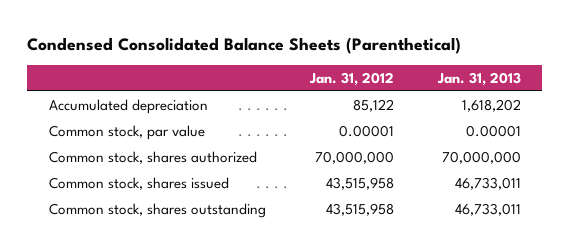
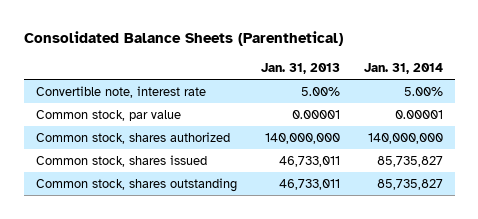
- Condensed Consolidated Balance Sheets (Parenthetical)
+ Consolidated Balance Sheets (Parenthetical)
- | Jan. 31, 2012 | Jan. 31, 2013
+ | Jan. 31, 2013 | Jan. 31, 2014
- Accumulated depreciation | 85,122 | 1,618,202
+ Convertible note, interest rate | 5.00% | 5.00%
- Common stock, shares authorized | 70,000,000 | 70,000,000
+ Common stock, shares authorized | 140,000,000 | 140,000,000

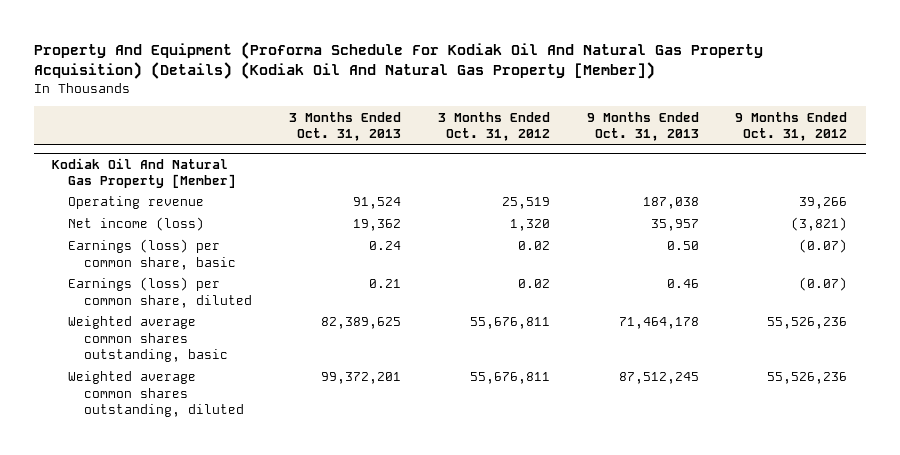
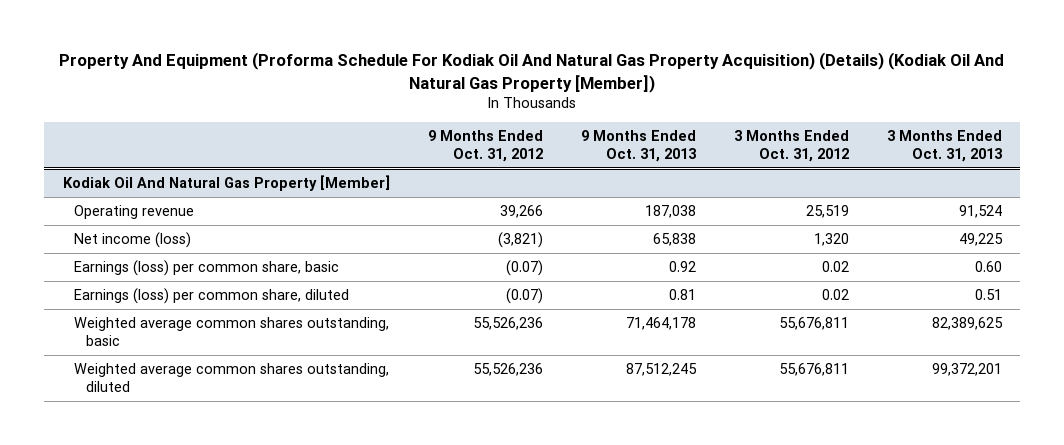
- | 3 Months Ended Oct. 31, 2013 | 3 Months Ended Oct. 31, 2012 | 9 Months Ended Oct. 31, 2013 | 9 Months Ended Oct. 31, 2012
+ | 9 Months Ended Oct. 31, 2012 | 9 Months Ended Oct. 31, 2013 | 3 Months Ended Oct. 31, 2012 | 3 Months Ended Oct. 31, 2013
@ Kodiak Oil And Natural Gas Property [Member]
- Net income (loss) | 19,362 | 1,320 | 35,957 | (3,821)
- Earnings (loss) per common share, basic | 0.24 | 0.02 | 0.50 | (0.07)
- Earnings (loss) per common share, diluted | 0.21 | 0.02 | 0.46 | (0.07)
+ Net income (loss) | (3,821) | 65,838 | 1,320 | 49,225
+ Earnings (loss) per common share, basic | (0.07) | 0.92 | 0.02 | 0.60
+ Earnings (loss) per common share, diluted | (0.07) | 0.81 | 0.02 | 0.51

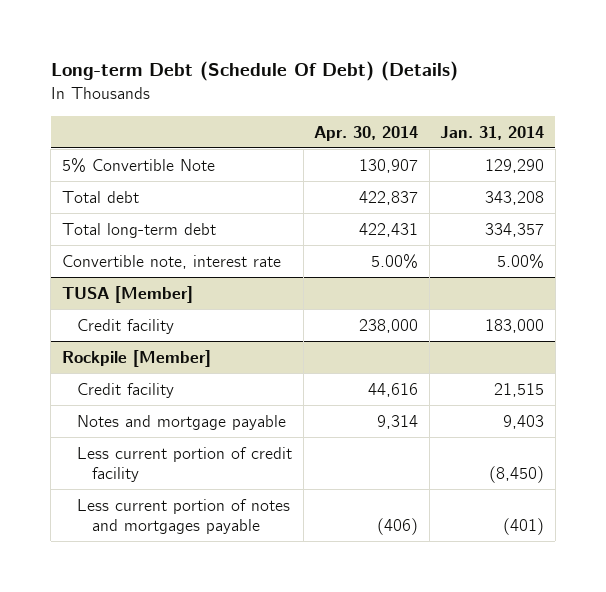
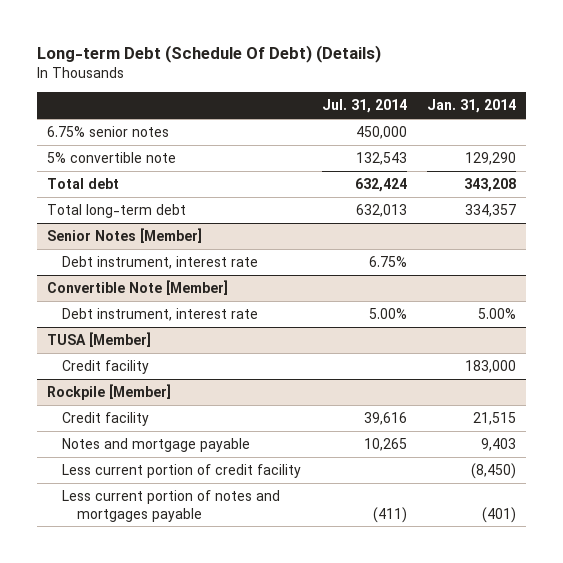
- | Apr. 30, 2014 | Jan. 31, 2014
+ | Jul. 31, 2014 | Jan. 31, 2014
- 5% Convertible Note | 130,907 | 129,290
+ 6.75% senior notes | 450,000 |
+ 5% convertible note | 132,543 | 129,290
- Convertible note, interest rate | 5.00% | 5.00%
+ Senior Notes [Member]
+ Debt instrument, interest rate | 6.75% |
+ Convertible Note [Member]
+ Debt instrument, interest rate | 5.00% | 5.00%

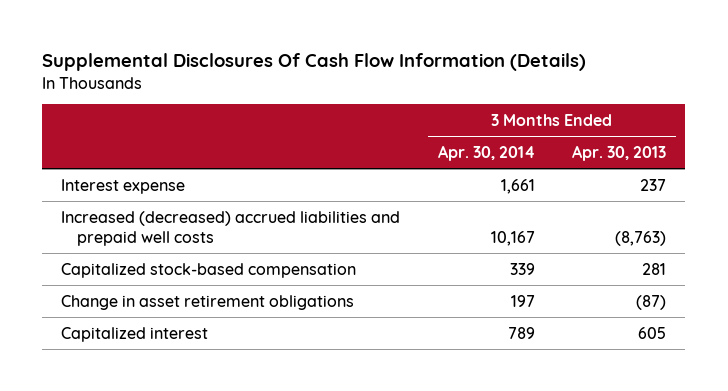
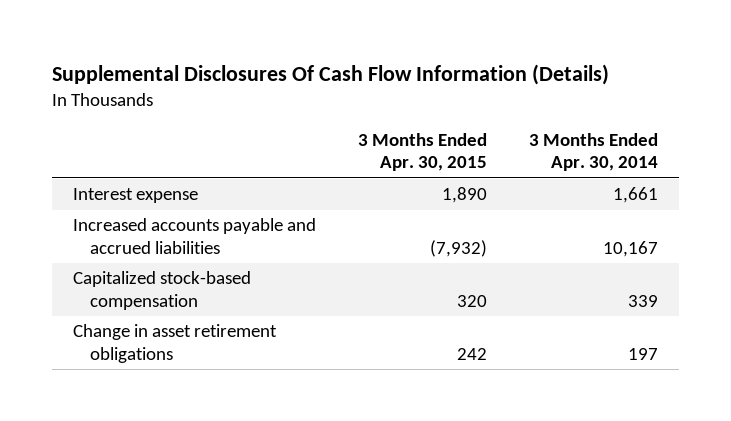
- | 3 Months Ended Apr. 30, 2014 | 3 Months Ended Apr. 30, 2013
+ | 3 Months Ended Apr. 30, 2015 | 3 Months Ended Apr. 30, 2014
- Increased (decreased) accrued liabilities and prepaid well costs | 10,167 | (8,763)
+ Increased accounts payable and accrued liabilities | (7,932) | 10,167
- Capitalized interest | 789 | 605

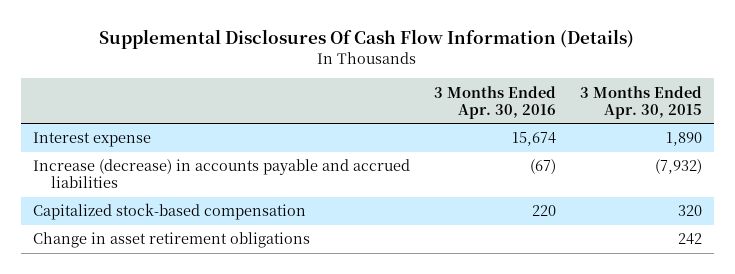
- | 3 Months Ended Apr. 30, 2015 | 3 Months Ended Apr. 30, 2014
+ | 3 Months Ended Apr. 30, 2016 | 3 Months Ended Apr. 30, 2015
- Increased accounts payable and accrued liabilities | (7,932) | 10,167
+ Increase (decrease) in accounts payable and accrued liabilities | (67) | (7,932)

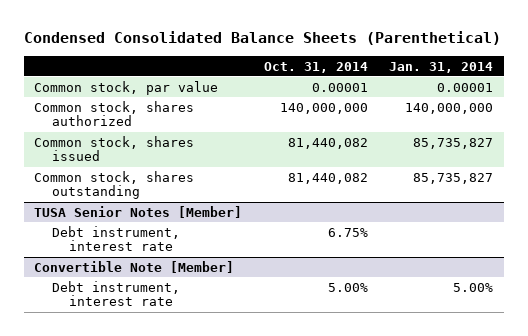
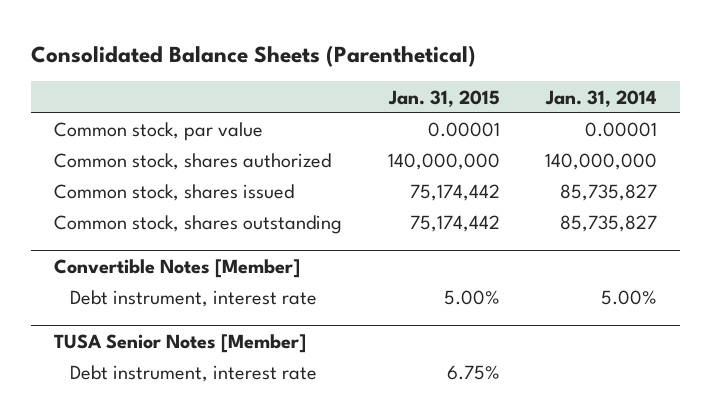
- Condensed Consolidated Balance Sheets (Parenthetical)
+ Consolidated Balance Sheets (Parenthetical)
- | Oct. 31, 2014 | Jan. 31, 2014
+ | Jan. 31, 2015 | Jan. 31, 2014
+ Convertible Notes [Member]
+ Debt instrument, interest rate | 5.00% | 5.00%
- Convertible Note [Member]
- Debt instrument, interest rate | 5.00% | 5.00%

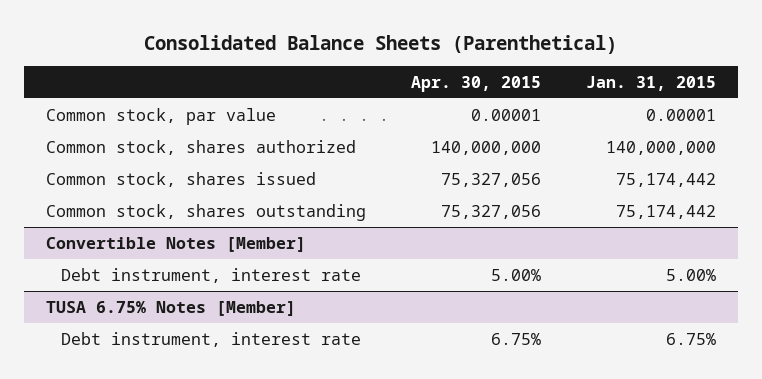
- | Jan. 31, 2015 | Jan. 31, 2014
+ | Apr. 30, 2015 | Jan. 31, 2015
- TUSA Senior Notes [Member]
+ TUSA 6.75% Notes [Member]

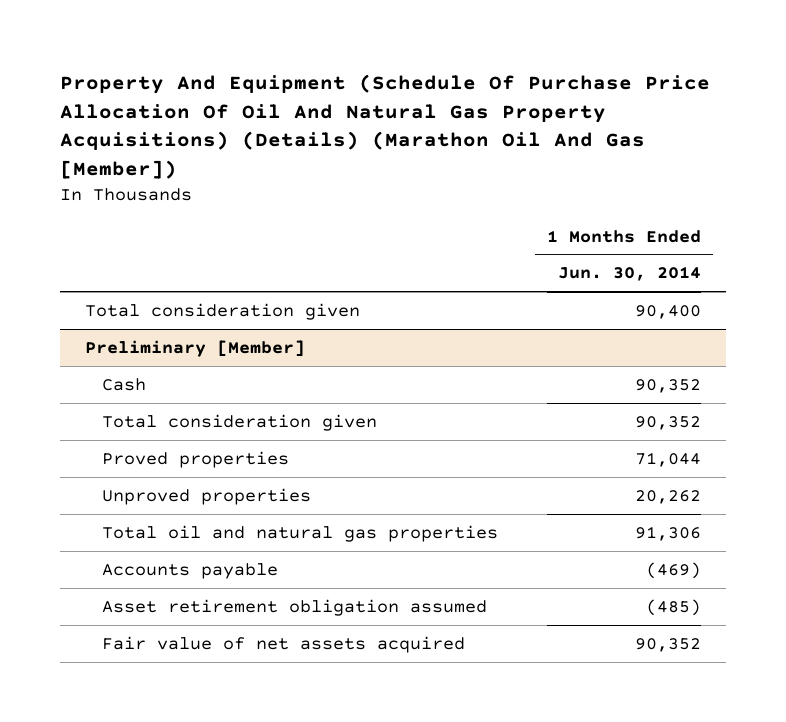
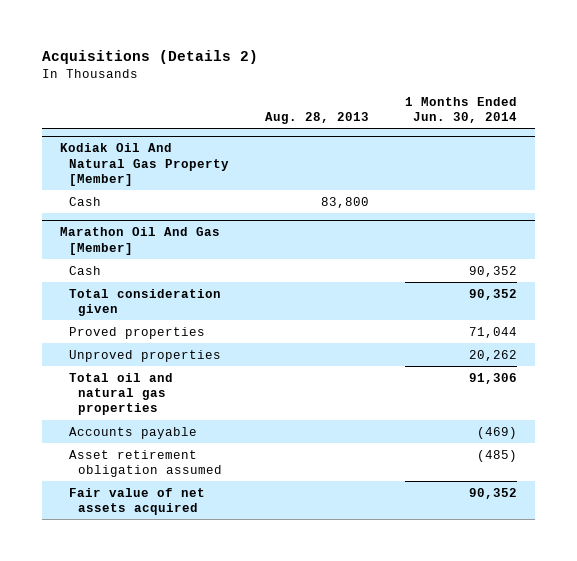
- Property And Equipment (Schedule Of Purchase Price Allocation Of Oil And Natural Gas Property Acquisitions) (Details) (Marathon Oil And Gas [Member])
+ Acquisitions (Details 2)
- | 1 Months Ended Jun. 30, 2014
+ | Aug. 28, 2013 | 1 Months Ended Jun. 30, 2014
- Total consideration given | 90,400
- Preliminary [Member]
+ Kodiak Oil And Natural Gas Property [Member]
+ Cash | 83,800 |
+ Marathon Oil And Gas [Member]

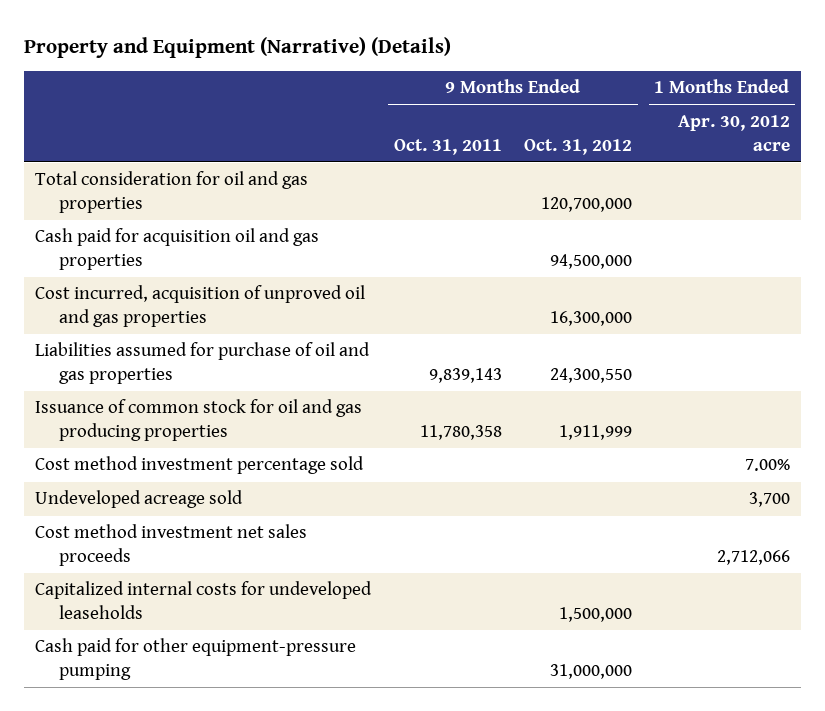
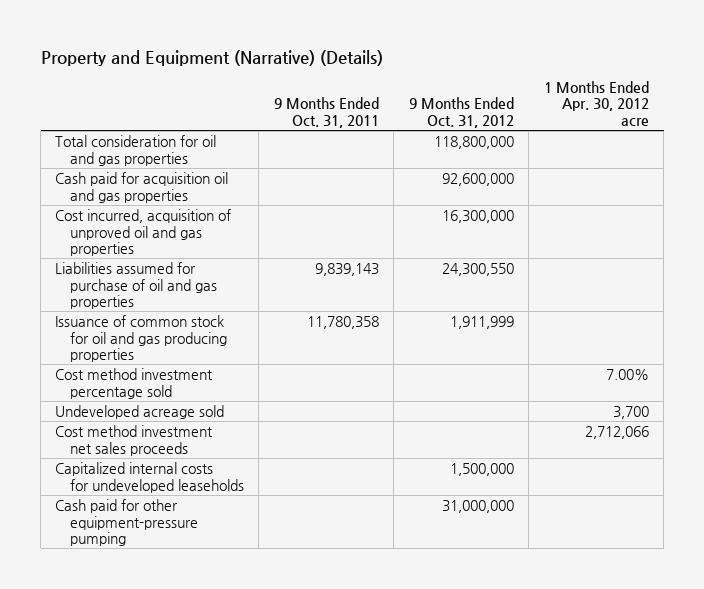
- Total consideration for oil and gas properties | | 120,700,000 |
- Cash paid for acquisition oil and gas properties | | 94,500,000 |
+ Total consideration for oil and gas properties | | 118,800,000 |
+ Cash paid for acquisition oil and gas properties | | 92,600,000 |

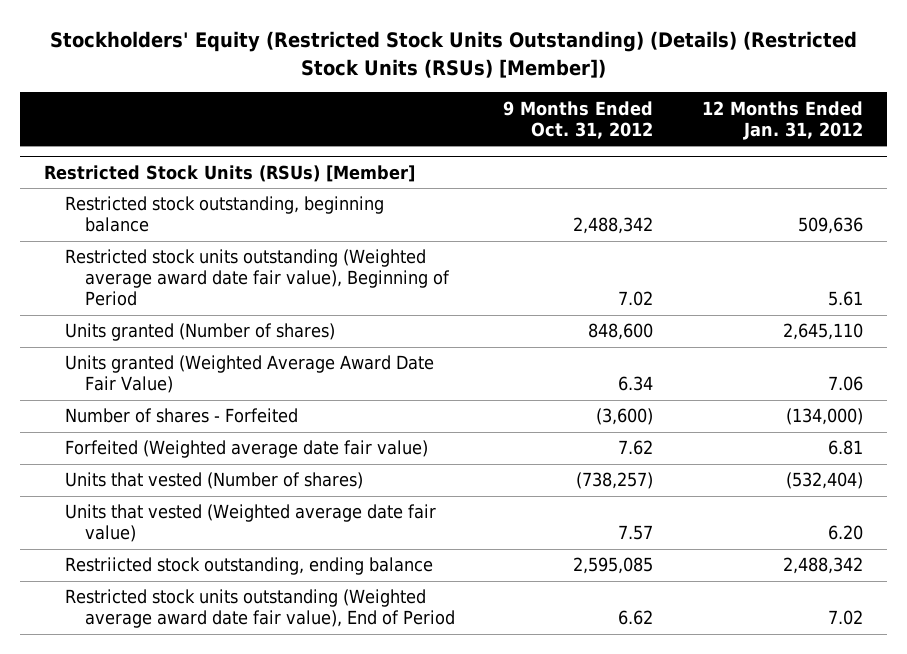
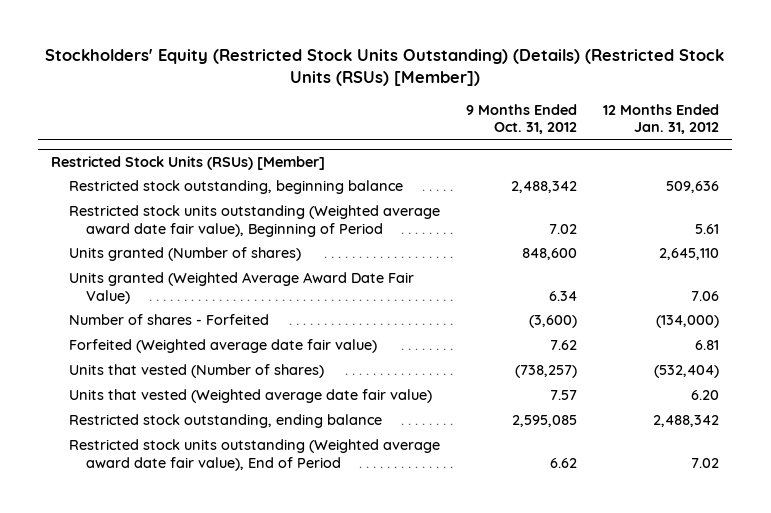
@ Restricted Stock Units (RSUs) [Member]
- Restriicted stock outstanding, ending balance | 2,595,085 | 2,488,342
+ Restricted stock outstanding, ending balance | 2,595,085 | 2,488,342

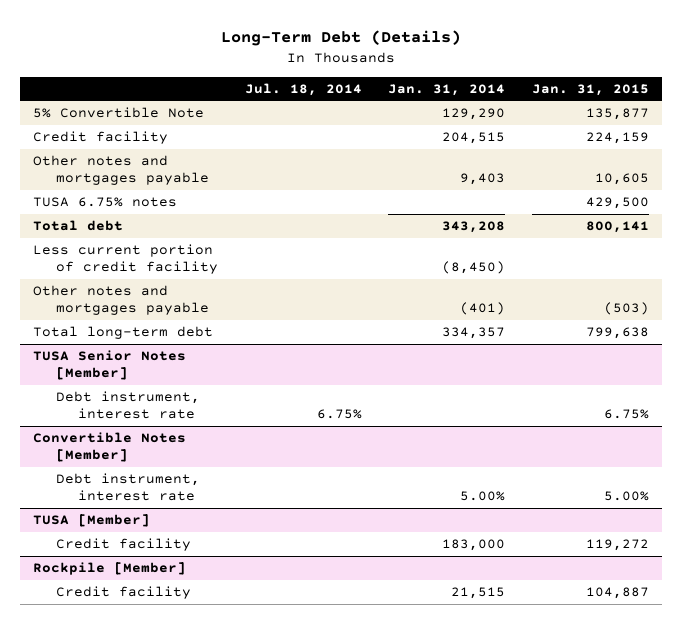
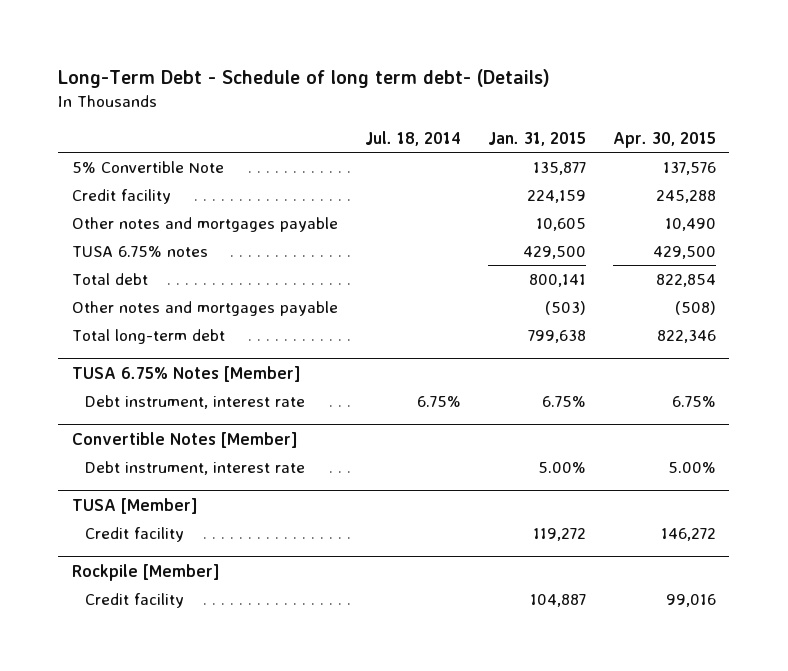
- Long-Term Debt (Details)
+ Long-Term Debt - Schedule of long term debt- (Details)
- | Jul. 18, 2014 | Jan. 31, 2014 | Jan. 31, 2015
+ | Jul. 18, 2014 | Jan. 31, 2015 | Apr. 30, 2015
- Less current portion of credit facility | | (8,450) |
- TUSA Senior Notes [Member]
+ TUSA 6.75% Notes [Member]

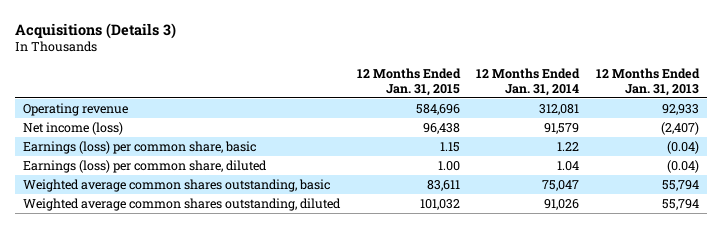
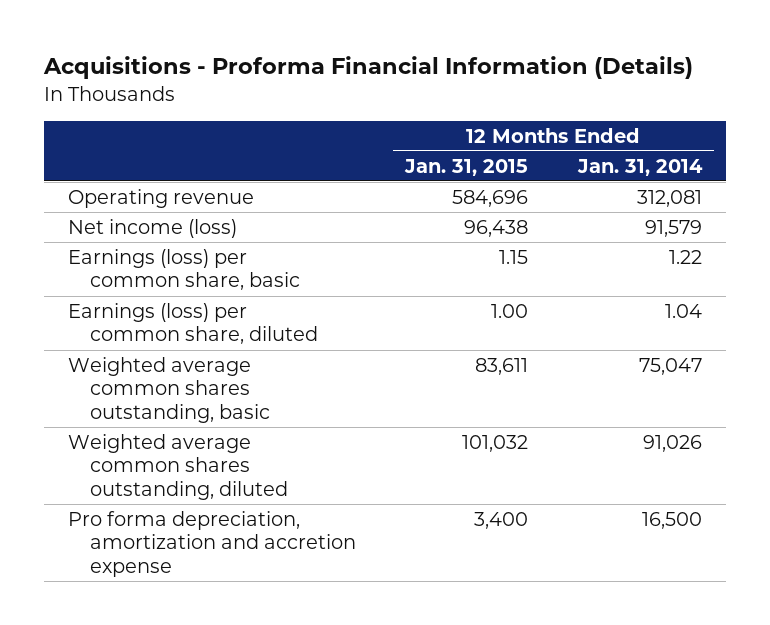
- Acquisitions (Details 3)
+ Acquisitions - Proforma Financial Information (Details)
- | 12 Months Ended Jan. 31, 2015 | 12 Months Ended Jan. 31, 2014 | 12 Months Ended Jan. 31, 2013
+ | 12 Months Ended Jan. 31, 2015 | 12 Months Ended Jan. 31, 2014
+ Pro forma depreciation, amortization and accretion expense | 3,400 | 16,500

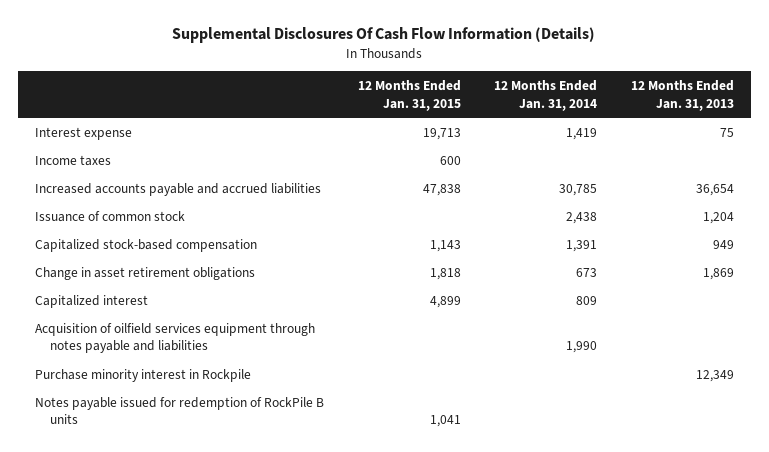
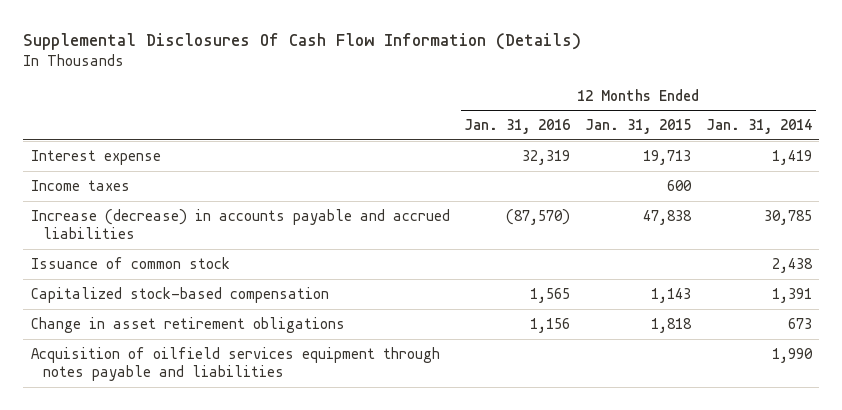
- | 12 Months Ended Jan. 31, 2015 | 12 Months Ended Jan. 31, 2014 | 12 Months Ended Jan. 31, 2013
+ | 12 Months Ended Jan. 31, 2016 | 12 Months Ended Jan. 31, 2015 | 12 Months Ended Jan. 31, 2014
- Increased accounts payable and accrued liabilities | 47,838 | 30,785 | 36,654
+ Increase (decrease) in accounts payable and accrued liabilities | (87,570) | 47,838 | 30,785
- Capitalized interest | 4,899 | 809 |
- Purchase minority interest in Rockpile | | | 12,349
- Notes payable issued for redemption of RockPile B units | 1,041 | |

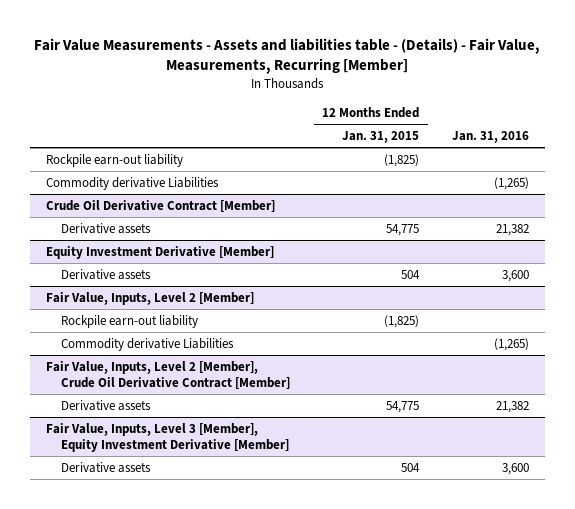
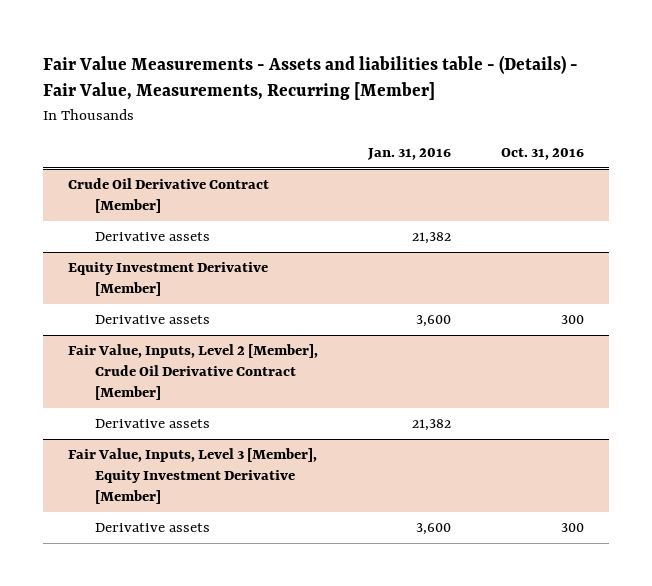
- | 12 Months Ended Jan. 31, 2015 | Jan. 31, 2016
+ | Jan. 31, 2016 | Oct. 31, 2016
- Rockpile earn-out liability | (1,825) |
- Commodity derivative Liabilities | | (1,265)
- Fair Value, Inputs, Level 2 [Member]
- Rockpile earn-out liability | (1,825) |
- Commodity derivative Liabilities | | (1,265)

